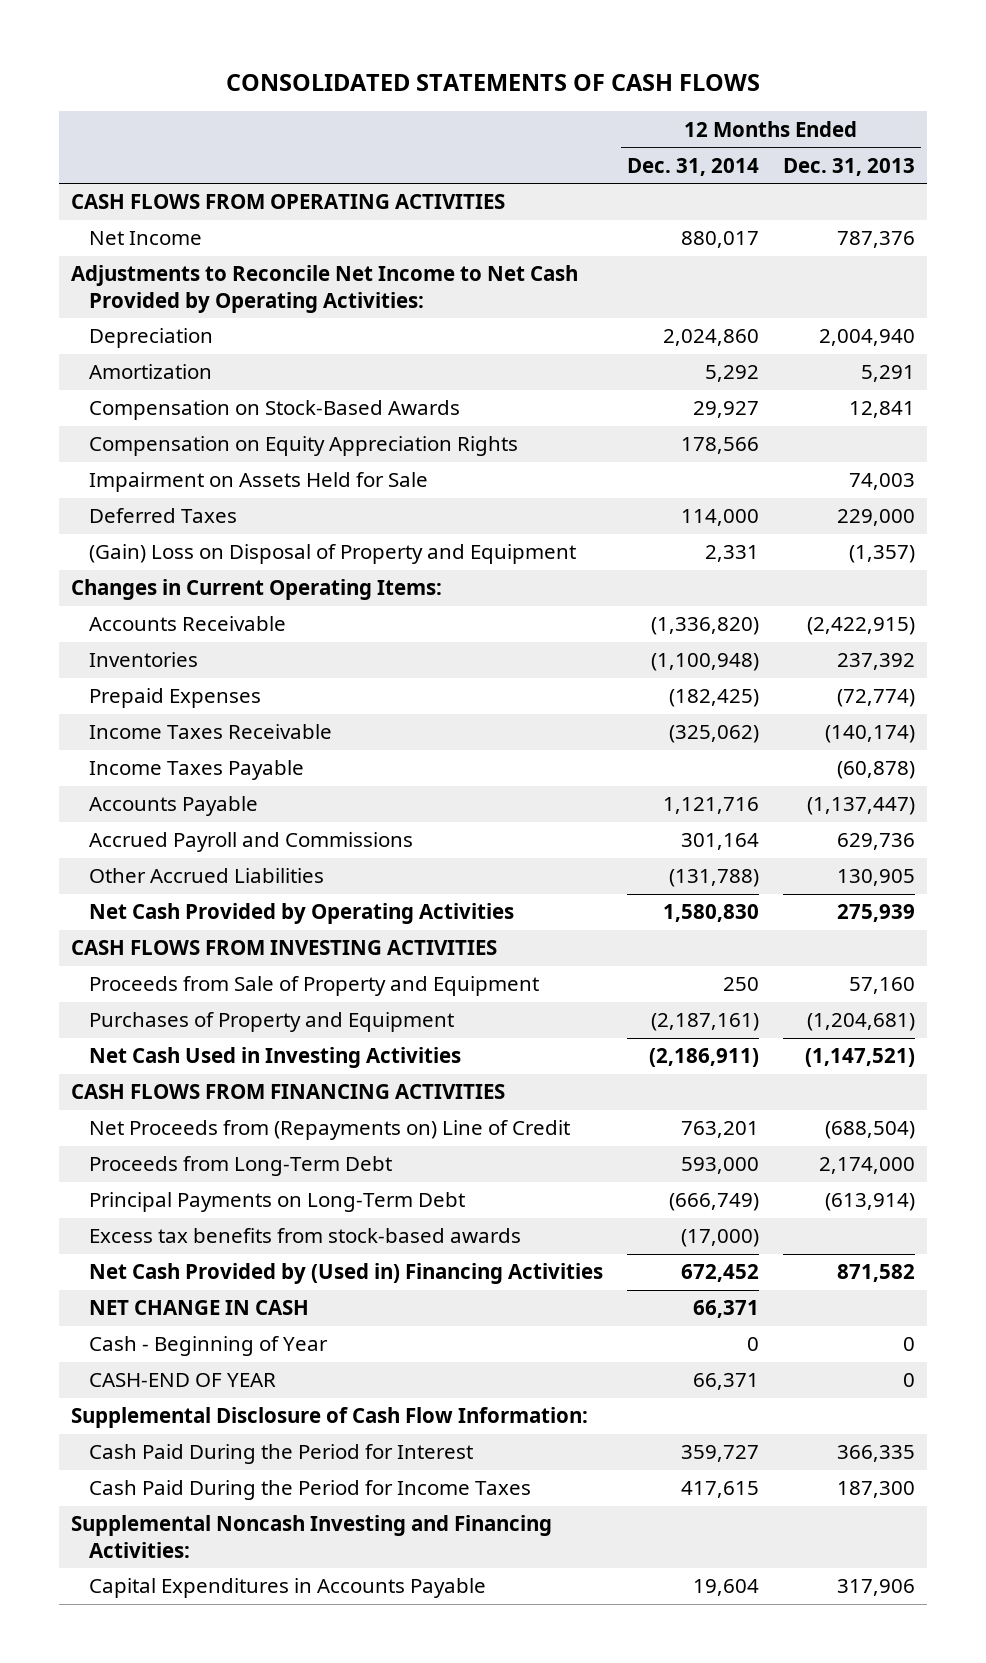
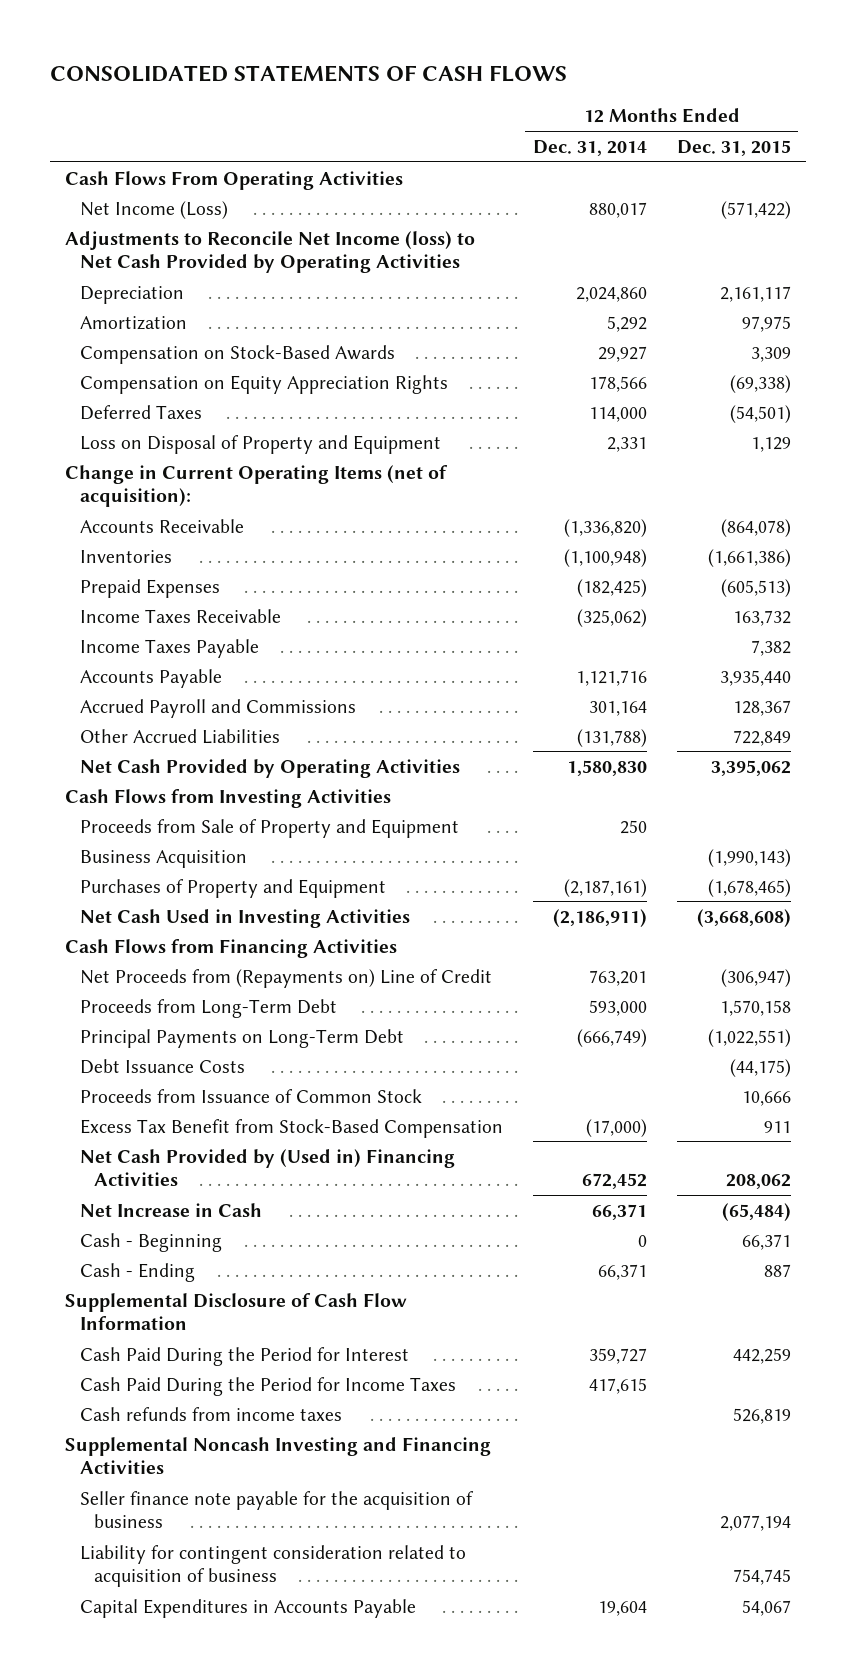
- | 12 Months Ended Dec. 31, 2014 | 12 Months Ended Dec. 31, 2013
+ | 12 Months Ended Dec. 31, 2014 | 12 Months Ended Dec. 31, 2015
- CASH FLOWS FROM OPERATING ACTIVITIES
- Net Income | 880,017 | 787,376
- Adjustments to Reconcile Net Income to Net Cash Provided by Operating Activities:
+ Cash Flows From Operating Activities
+ Net Income (Loss) | 880,017 | (571,422)
+ Adjustments to Reconcile Net Income (loss) to Net Cash Provided by Operating Activities
- Impairment on Assets Held for Sale | | 74,003
- (Gain) Loss on Disposal of Property and Equipment | 2,331 | (1,357)
- Changes in Current Operating Items:
+ Loss on Disposal of Property and Equipment | 2,331 | 1,129
+ Change in Current Operating Items (net of acquisition):
- CASH FLOWS FROM INVESTING ACTIVITIES
+ Cash Flows from Investing Activities
+ Business Acquisition | | (1,990,143)
- CASH FLOWS FROM FINANCING ACTIVITIES
+ Cash Flows from Financing Activities
- Excess tax benefits from stock-based awards | (17,000) |
+ Debt Issuance Costs | | (44,175)
+ Proceeds from Issuance of Common Stock | | 10,666
+ Excess Tax Benefit from Stock-Based Compensation | (17,000) | 911
- NET CHANGE IN CASH | 66,371 |
- Cash - Beginning of Year | 0 | 0
- CASH-END OF YEAR | 66,371 | 0
- Supplemental Disclosure of Cash Flow Information:
+ Net Increase in Cash | 66,371 | (65,484)
+ Cash - Beginning | 0 | 66,371
+ Cash - Ending | 66,371 | 887
+ Supplemental Disclosure of Cash Flow Information
- Supplemental Noncash Investing and Financing Activities:
+ Cash refunds from income taxes | | 526,819
+ Supplemental Noncash Investing and Financing Activities
+ Seller finance note payable for the acquisition of business | | 2,077,194
+ Liability for contingent consideration related to acquisition of business | | 754,745

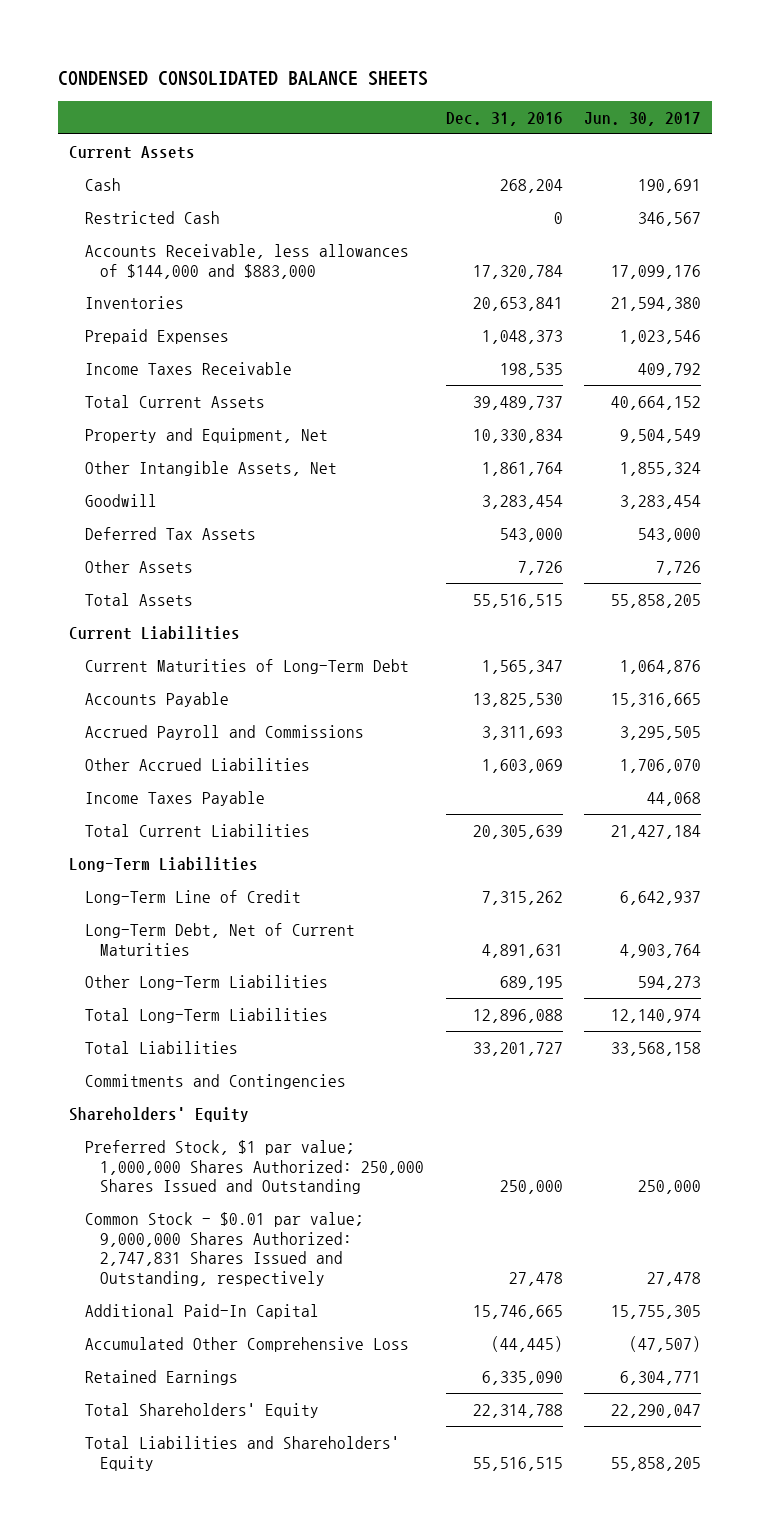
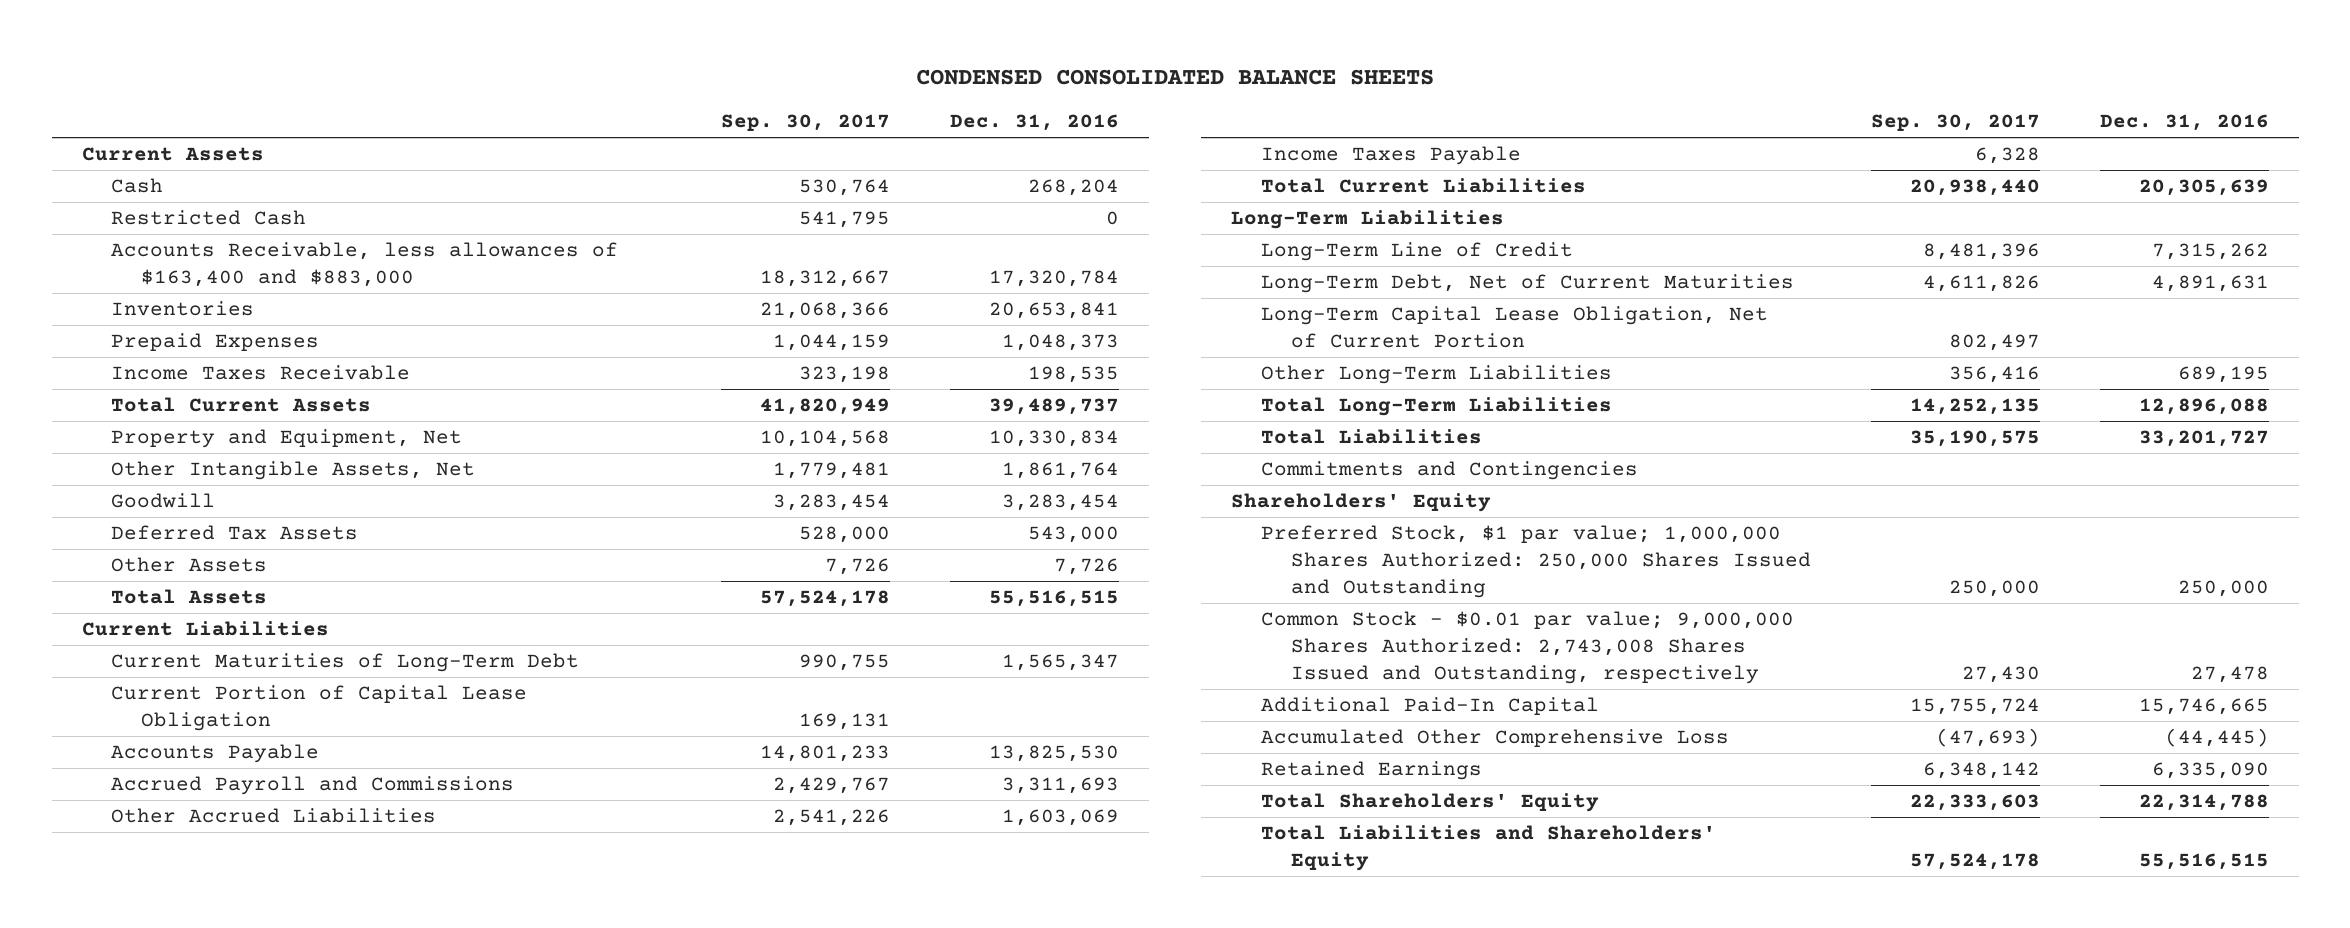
- | Dec. 31, 2016 | Jun. 30, 2017
+ | Sep. 30, 2017 | Dec. 31, 2016
- Accounts Receivable, less allowances of $144,000 and $883,000 | 17,320,784 | 17,099,176
+ Accounts Receivable, less allowances of $163,400 and $883,000 | 18,312,667 | 17,320,784
+ Current Portion of Capital Lease Obligation | 169,131 |
+ Long-Term Capital Lease Obligation, Net of Current Portion | 802,497 |
- Common Stock - $0.01 par value; 9,000,000 Shares Authorized: 2,747,831 Shares Issued and Outstanding, respectively | 27,478 | 27,478
+ Common Stock - $0.01 par value; 9,000,000 Shares Authorized: 2,743,008 Shares Issued and Outstanding, respectively | 27,430 | 27,478

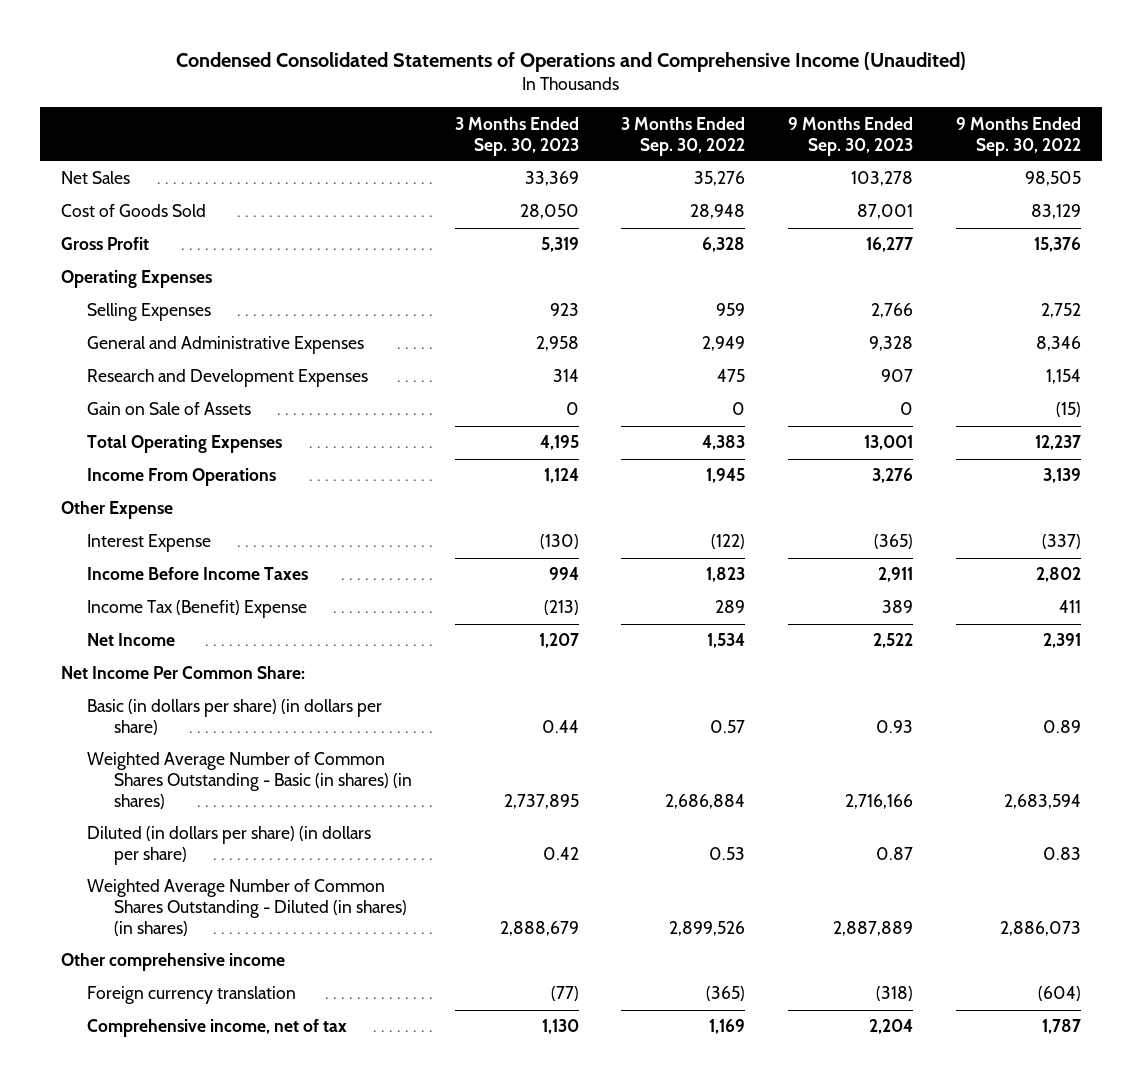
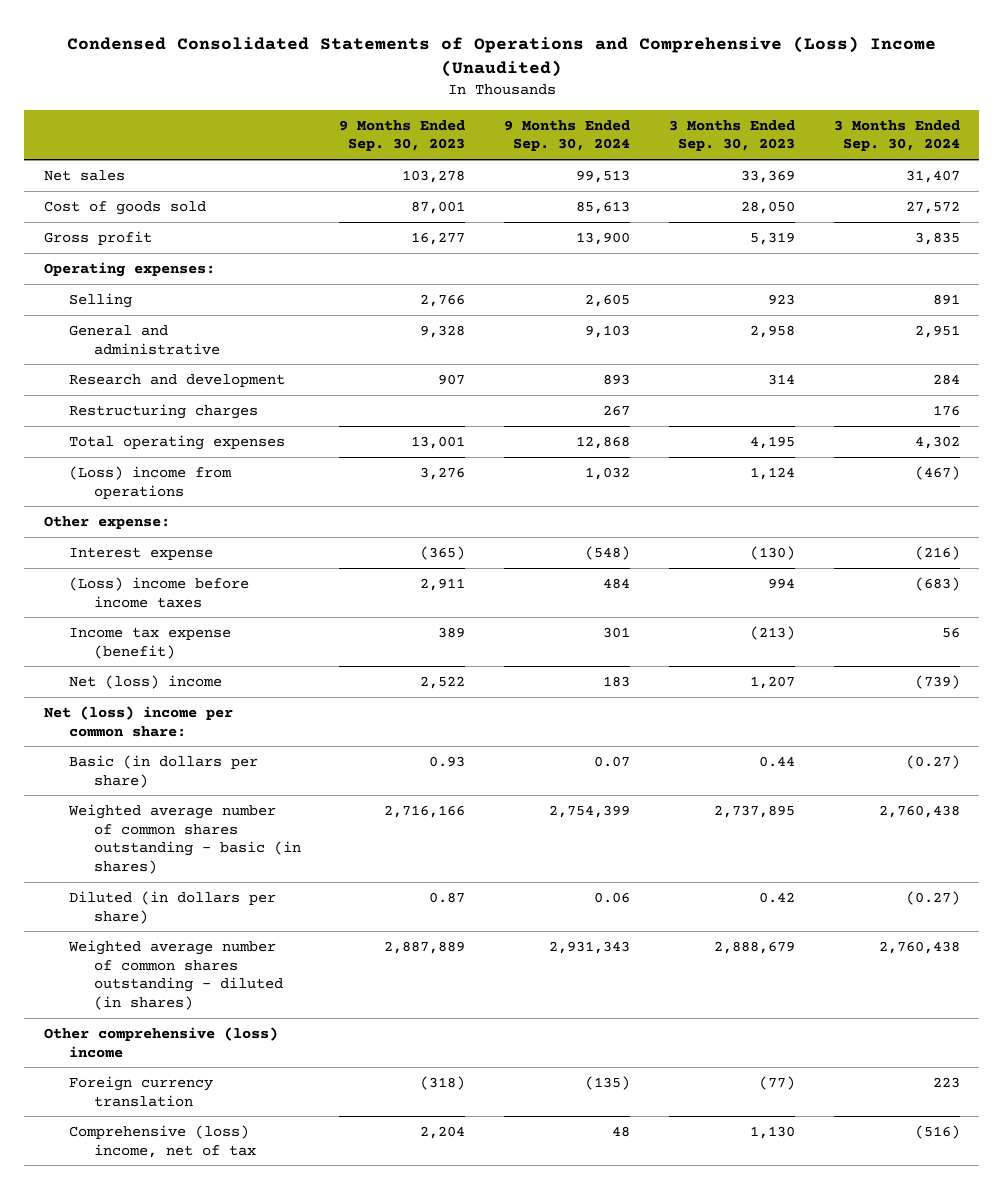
- Condensed Consolidated Statements of Operations and Comprehensive Income (Unaudited)
+ Condensed Consolidated Statements of Operations and Comprehensive (Loss) Income (Unaudited)
- | 3 Months Ended Sep. 30, 2023 | 3 Months Ended Sep. 30, 2022 | 9 Months Ended Sep. 30, 2023 | 9 Months Ended Sep. 30, 2022
+ | 9 Months Ended Sep. 30, 2023 | 9 Months Ended Sep. 30, 2024 | 3 Months Ended Sep. 30, 2023 | 3 Months Ended Sep. 30, 2024
- Net Sales | 33,369 | 35,276 | 103,278 | 98,505
- Cost of Goods Sold | 28,050 | 28,948 | 87,001 | 83,129
- Gross Profit | 5,319 | 6,328 | 16,277 | 15,376
- Operating Expenses
- Selling Expenses | 923 | 959 | 2,766 | 2,752
- General and Administrative Expenses | 2,958 | 2,949 | 9,328 | 8,346
- Research and Development Expenses | 314 | 475 | 907 | 1,154
- Gain on Sale of Assets | 0 | 0 | 0 | (15)
- Total Operating Expenses | 4,195 | 4,383 | 13,001 | 12,237
- Income From Operations | 1,124 | 1,945 | 3,276 | 3,139
- Other Expense
- Interest Expense | (130) | (122) | (365) | (337)
- Income Before Income Taxes | 994 | 1,823 | 2,911 | 2,802
- Income Tax (Benefit) Expense | (213) | 289 | 389 | 411
- Net Income | 1,207 | 1,534 | 2,522 | 2,391
- Net Income Per Common Share:
- Basic (in dollars per share) (in dollars per share) | 0.44 | 0.57 | 0.93 | 0.89
- Weighted Average Number of Common Shares Outstanding - Basic (in shares) (in shares) | 2,737,895 | 2,686,884 | 2,716,166 | 2,683,594
- Diluted (in dollars per share) (in dollars per share) | 0.42 | 0.53 | 0.87 | 0.83
- Weighted Average Number of Common Shares Outstanding - Diluted (in shares) (in shares) | 2,888,679 | 2,899,526 | 2,887,889 | 2,886,073
- Other comprehensive income
+ Net sales | 103,278 | 99,513 | 33,369 | 31,407
+ Cost of goods sold | 87,001 | 85,613 | 28,050 | 27,572
+ Gross profit | 16,277 | 13,900 | 5,319 | 3,835
+ Operating expenses:
+ Selling | 2,766 | 2,605 | 923 | 891
+ General and administrative | 9,328 | 9,103 | 2,958 | 2,951
+ Research and development | 907 | 893 | 314 | 284
+ Restructuring charges | | 267 | | 176
+ Total operating expenses | 13,001 | 12,868 | 4,195 | 4,302
+ (Loss) income from operations | 3,276 | 1,032 | 1,124 | (467)
+ Other expense:
+ Interest expense | (365) | (548) | (130) | (216)
+ (Loss) income before income taxes | 2,911 | 484 | 994 | (683)
+ Income tax expense (benefit) | 389 | 301 | (213) | 56
+ Net (loss) income | 2,522 | 183 | 1,207 | (739)
+ Net (loss) income per common share:
+ Basic (in dollars per share) | 0.93 | 0.07 | 0.44 | (0.27)
+ Weighted average number of common shares outstanding - basic (in shares) | 2,716,166 | 2,754,399 | 2,737,895 | 2,760,438
+ Diluted (in dollars per share) | 0.87 | 0.06 | 0.42 | (0.27)
+ Weighted average number of common shares outstanding - diluted (in shares) | 2,887,889 | 2,931,343 | 2,888,679 | 2,760,438
+ Other comprehensive (loss) income
- Comprehensive income, net of tax | 1,130 | 1,169 | 2,204 | 1,787
+ Comprehensive (loss) income, net of tax | 2,204 | 48 | 1,130 | (516)

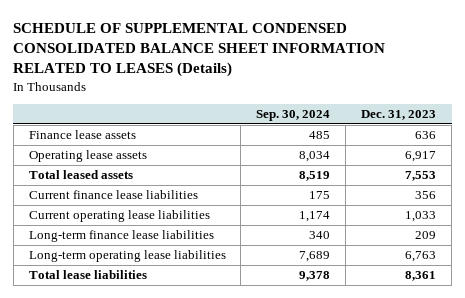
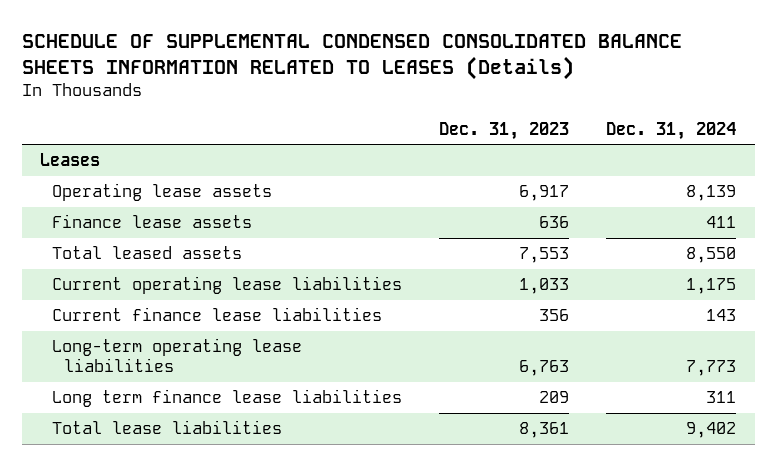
- SCHEDULE OF SUPPLEMENTAL CONDENSED CONSOLIDATED BALANCE SHEET INFORMATION RELATED TO LEASES (Details)
+ SCHEDULE OF SUPPLEMENTAL CONDENSED CONSOLIDATED BALANCE SHEETS INFORMATION RELATED TO LEASES (Details)
- | Sep. 30, 2024 | Dec. 31, 2023
+ | Dec. 31, 2023 | Dec. 31, 2024
+ Leases
moved down: Finance lease assets | 636 | 411
- Long-term finance lease liabilities | 340 | 209
moved down: Current finance lease liabilities | 356 | 143
+ Long term finance lease liabilities | 209 | 311

